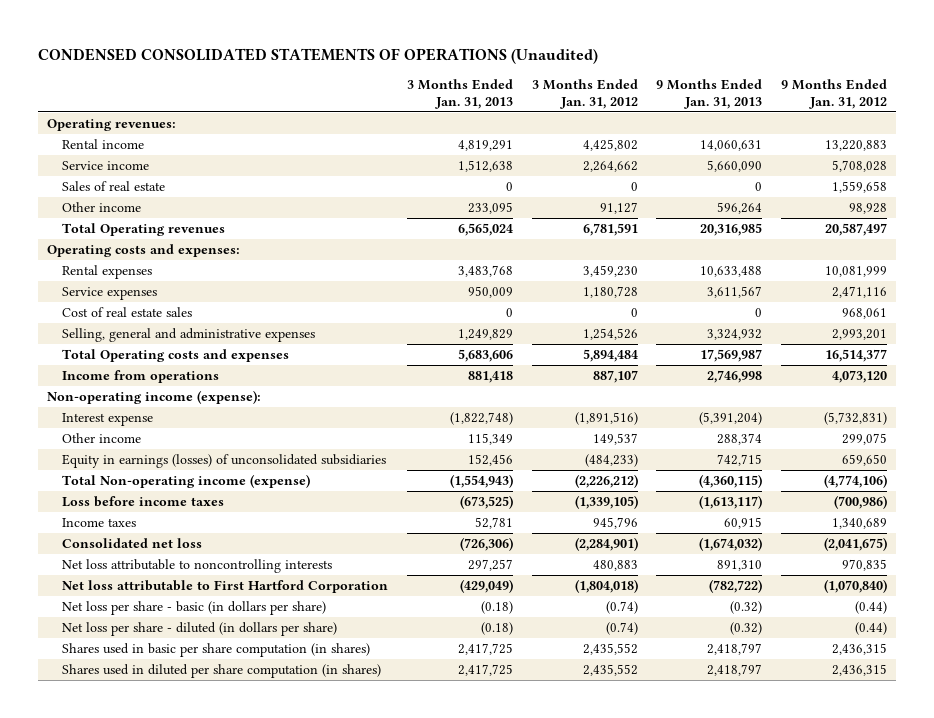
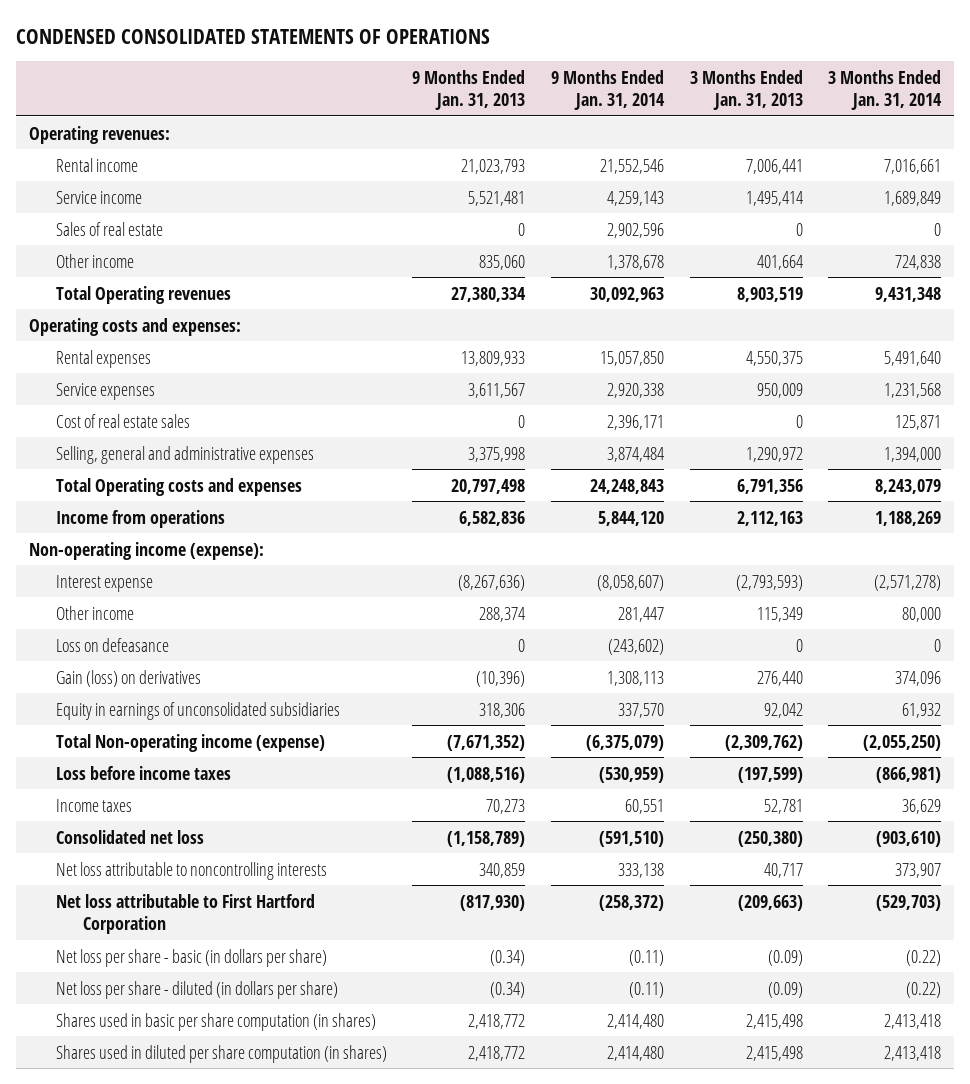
- CONDENSED CONSOLIDATED STATEMENTS OF OPERATIONS (Unaudited)
+ CONDENSED CONSOLIDATED STATEMENTS OF OPERATIONS
- | 3 Months Ended Jan. 31, 2013 | 3 Months Ended Jan. 31, 2012 | 9 Months Ended Jan. 31, 2013 | 9 Months Ended Jan. 31, 2012
+ | 9 Months Ended Jan. 31, 2013 | 9 Months Ended Jan. 31, 2014 | 3 Months Ended Jan. 31, 2013 | 3 Months Ended Jan. 31, 2014
- Rental income | 4,819,291 | 4,425,802 | 14,060,631 | 13,220,883
- Service income | 1,512,638 | 2,264,662 | 5,660,090 | 5,708,028
+ Rental income | 21,023,793 | 21,552,546 | 7,006,441 | 7,016,661
+ Service income | 5,521,481 | 4,259,143 | 1,495,414 | 1,689,849
- Other income | 233,095 | 91,127 | 596,264 | 98,928
- Total Operating revenues | 6,565,024 | 6,781,591 | 20,316,985 | 20,587,497
+ Other income | 835,060 | 1,378,678 | 401,664 | 724,838
+ Total Operating revenues | 27,380,334 | 30,092,963 | 8,903,519 | 9,431,348
- Rental expenses | 3,483,768 | 3,459,230 | 10,633,488 | 10,081,999
+ Rental expenses | 13,809,933 | 15,057,850 | 4,550,375 | 5,491,640
- Selling, general and administrative expenses | 1,249,829 | 1,254,526 | 3,324,932 | 2,993,201
- Total Operating costs and expenses | 5,683,606 | 5,894,484 | 17,569,987 | 16,514,377
- Income from operations | 881,418 | 887,107 | 2,746,998 | 4,073,120
+ Selling, general and administrative expenses | 3,375,998 | 3,874,484 | 1,290,972 | 1,394,000
+ Total Operating costs and expenses | 20,797,498 | 24,248,843 | 6,791,356 | 8,243,079
+ Income from operations | 6,582,836 | 5,844,120 | 2,112,163 | 1,188,269
- Interest expense | (1,822,748) | (1,891,516) | (5,391,204) | (5,732,831)
+ Interest expense | (8,267,636) | (8,058,607) | (2,793,593) | (2,571,278)
- Equity in earnings (losses) of unconsolidated subsidiaries | 152,456 | (484,233) | 742,715 | 659,650
- Total Non-operating income (expense) | (1,554,943) | (2,226,212) | (4,360,115) | (4,774,106)
- Loss before income taxes | (673,525) | (1,339,105) | (1,613,117) | (700,986)
- Income taxes | 52,781 | 945,796 | 60,915 | 1,340,689
- Consolidated net loss | (726,306) | (2,284,901) | (1,674,032) | (2,041,675)
- Net loss attributable to noncontrolling interests | 297,257 | 480,883 | 891,310 | 970,835
- Net loss attributable to First Hartford Corporation | (429,049) | (1,804,018) | (782,722) | (1,070,840)
- Net loss per share - basic (in dollars per share) | (0.18) | (0.74) | (0.32) | (0.44)
- Net loss per share - diluted (in dollars per share) | (0.18) | (0.74) | (0.32) | (0.44)
- Shares used in basic per share computation (in shares) | 2,417,725 | 2,435,552 | 2,418,797 | 2,436,315
- Shares used in diluted per share computation (in shares) | 2,417,725 | 2,435,552 | 2,418,797 | 2,436,315
+ Loss on defeasance | 0 | (243,602) | 0 | 0
+ Gain (loss) on derivatives | (10,396) | 1,308,113 | 276,440 | 374,096
+ Equity in earnings of unconsolidated subsidiaries | 318,306 | 337,570 | 92,042 | 61,932
+ Total Non-operating income (expense) | (7,671,352) | (6,375,079) | (2,309,762) | (2,055,250)
+ Loss before income taxes | (1,088,516) | (530,959) | (197,599) | (866,981)
+ Income taxes | 70,273 | 60,551 | 52,781 | 36,629
+ Consolidated net loss | (1,158,789) | (591,510) | (250,380) | (903,610)
+ Net loss attributable to noncontrolling interests | 340,859 | 333,138 | 40,717 | 373,907
+ Net loss attributable to First Hartford Corporation | (817,930) | (258,372) | (209,663) | (529,703)
+ Net loss per share - basic (in dollars per share) | (0.34) | (0.11) | (0.09) | (0.22)
+ Net loss per share - diluted (in dollars per share) | (0.34) | (0.11) | (0.09) | (0.22)
+ Shares used in basic per share computation (in shares) | 2,418,772 | 2,414,480 | 2,415,498 | 2,413,418
+ Shares used in diluted per share computation (in shares) | 2,418,772 | 2,414,480 | 2,415,498 | 2,413,418

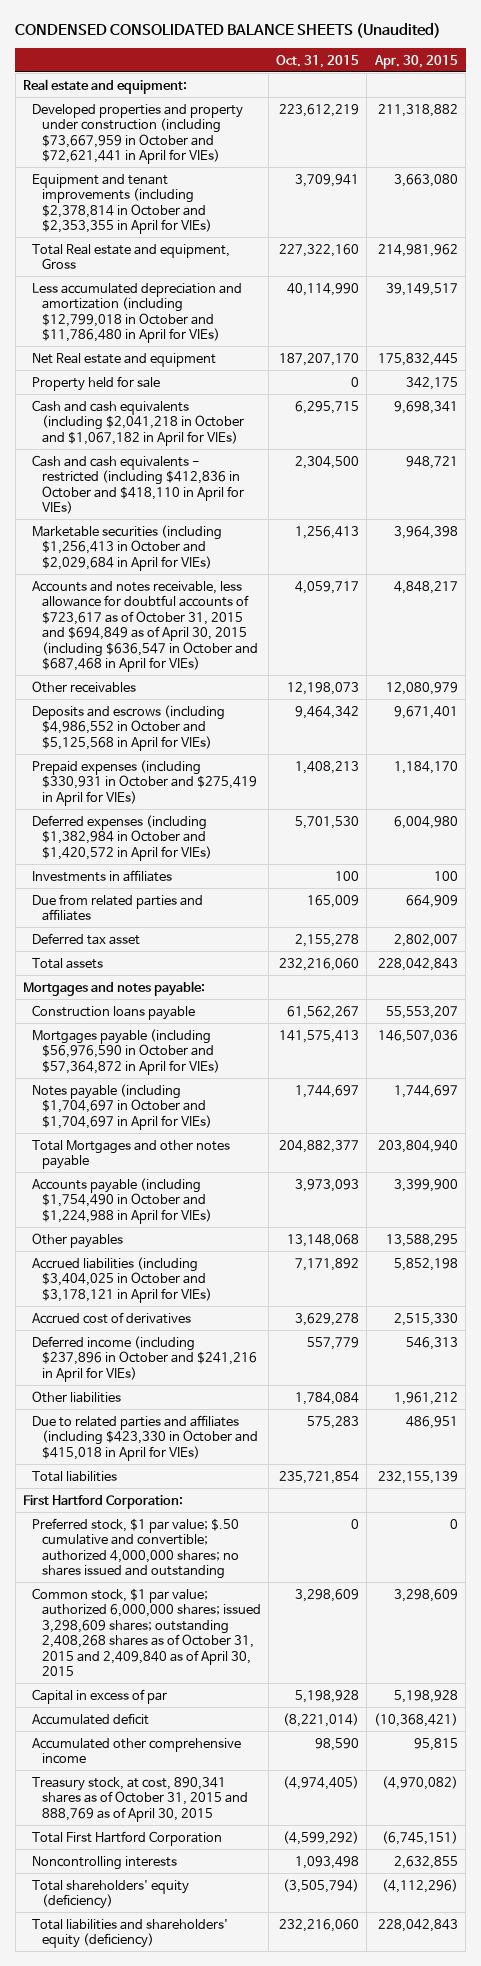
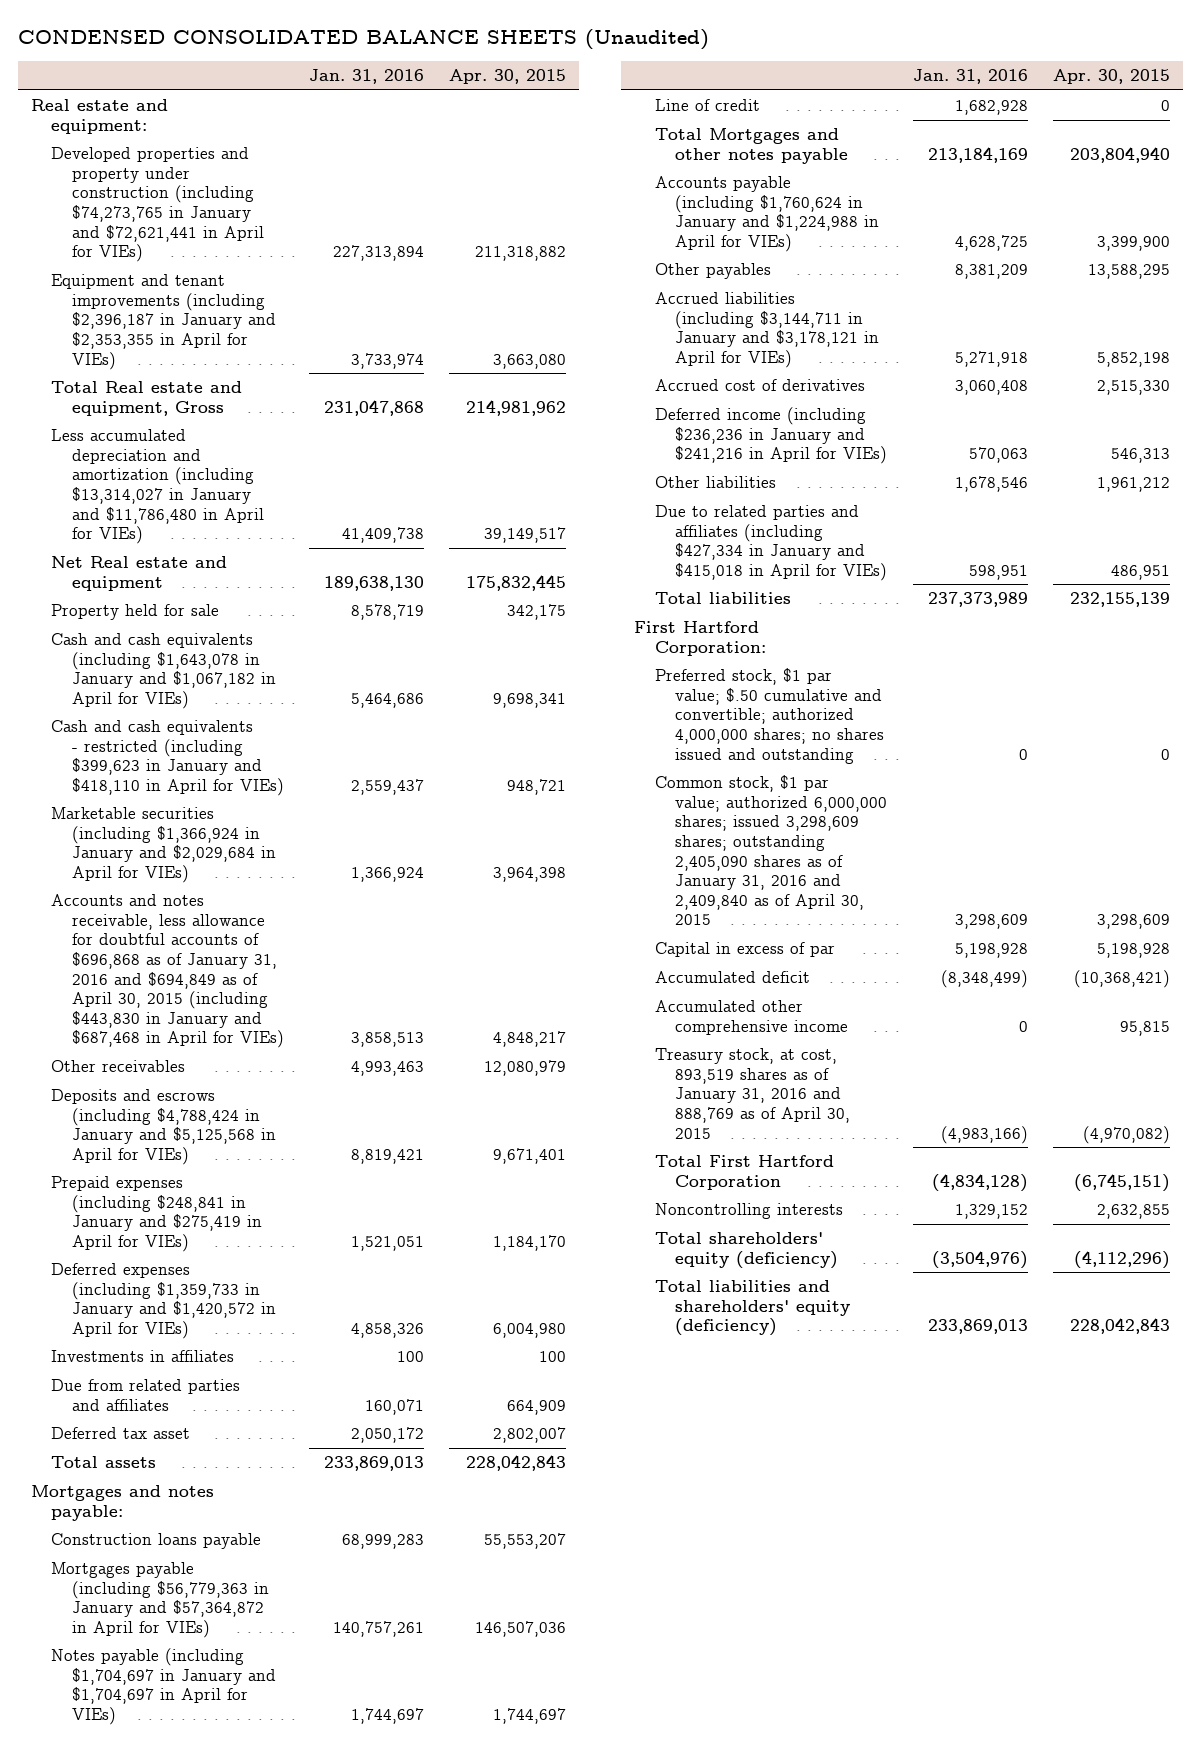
- | Oct. 31, 2015 | Apr. 30, 2015
+ | Jan. 31, 2016 | Apr. 30, 2015
- Developed properties and property under construction (including $73,667,959 in October and $72,621,441 in April for VIEs) | 223,612,219 | 211,318,882
- Equipment and tenant improvements (including $2,378,814 in October and $2,353,355 in April for VIEs) | 3,709,941 | 3,663,080
+ Developed properties and property under construction (including $74,273,765 in January and $72,621,441 in April for VIEs) | 227,313,894 | 211,318,882
+ Equipment and tenant improvements (including $2,396,187 in January and $2,353,355 in April for VIEs) | 3,733,974 | 3,663,080
- Less accumulated depreciation and amortization (including $12,799,018 in October and $11,786,480 in April for VIEs) | 40,114,990 | 39,149,517
+ Less accumulated depreciation and amortization (including $13,314,027 in January and $11,786,480 in April for VIEs) | 41,409,738 | 39,149,517
- Cash and cash equivalents (including $2,041,218 in October and $1,067,182 in April for VIEs) | 6,295,715 | 9,698,341
- Cash and cash equivalents - restricted (including $412,836 in October and $418,110 in April for VIEs) | 2,304,500 | 948,721
- Marketable securities (including $1,256,413 in October and $2,029,684 in April for VIEs) | 1,256,413 | 3,964,398
- Accounts and notes receivable, less allowance for doubtful accounts of $723,617 as of October 31, 2015 and $694,849 as of April 30, 2015 (including $636,547 in October and $687,468 in April for VIEs) | 4,059,717 | 4,848,217
+ Cash and cash equivalents (including $1,643,078 in January and $1,067,182 in April for VIEs) | 5,464,686 | 9,698,341
+ Cash and cash equivalents - restricted (including $399,623 in January and $418,110 in April for VIEs) | 2,559,437 | 948,721
+ Marketable securities (including $1,366,924 in January and $2,029,684 in April for VIEs) | 1,366,924 | 3,964,398
+ Accounts and notes receivable, less allowance for doubtful accounts of $696,868 as of January 31, 2016 and $694,849 as of April 30, 2015 (including $443,830 in January and $687,468 in April for VIEs) | 3,858,513 | 4,848,217
- Deposits and escrows (including $4,986,552 in October and $5,125,568 in April for VIEs) | 9,464,342 | 9,671,401
- Prepaid expenses (including $330,931 in October and $275,419 in April for VIEs) | 1,408,213 | 1,184,170
- Deferred expenses (including $1,382,984 in October and $1,420,572 in April for VIEs) | 5,701,530 | 6,004,980
+ Deposits and escrows (including $4,788,424 in January and $5,125,568 in April for VIEs) | 8,819,421 | 9,671,401
+ Prepaid expenses (including $248,841 in January and $275,419 in April for VIEs) | 1,521,051 | 1,184,170
+ Deferred expenses (including $1,359,733 in January and $1,420,572 in April for VIEs) | 4,858,326 | 6,004,980
- Mortgages payable (including $56,976,590 in October and $57,364,872 in April for VIEs) | 141,575,413 | 146,507,036
- Notes payable (including $1,704,697 in October and $1,704,697 in April for VIEs) | 1,744,697 | 1,744,697
+ Mortgages payable (including $56,779,363 in January and $57,364,872 in April for VIEs) | 140,757,261 | 146,507,036
+ Notes payable (including $1,704,697 in January and $1,704,697 in April for VIEs) | 1,744,697 | 1,744,697
+ Line of credit | 1,682,928 | 0
- Accounts payable (including $1,754,490 in October and $1,224,988 in April for VIEs) | 3,973,093 | 3,399,900
+ Accounts payable (including $1,760,624 in January and $1,224,988 in April for VIEs) | 4,628,725 | 3,399,900
- Accrued liabilities (including $3,404,025 in October and $3,178,121 in April for VIEs) | 7,171,892 | 5,852,198
+ Accrued liabilities (including $3,144,711 in January and $3,178,121 in April for VIEs) | 5,271,918 | 5,852,198
- Deferred income (including $237,896 in October and $241,216 in April for VIEs) | 557,779 | 546,313
+ Deferred income (including $236,236 in January and $241,216 in April for VIEs) | 570,063 | 546,313
- Due to related parties and affiliates (including $423,330 in October and $415,018 in April for VIEs) | 575,283 | 486,951
+ Due to related parties and affiliates (including $427,334 in January and $415,018 in April for VIEs) | 598,951 | 486,951
- Common stock, $1 par value; authorized 6,000,000 shares; issued 3,298,609 shares; outstanding 2,408,268 shares as of October 31, 2015 and 2,409,840 as of April 30, 2015 | 3,298,609 | 3,298,609
+ Common stock, $1 par value; authorized 6,000,000 shares; issued 3,298,609 shares; outstanding 2,405,090 shares as of January 31, 2016 and 2,409,840 as of April 30, 2015 | 3,298,609 | 3,298,609
- Treasury stock, at cost, 890,341 shares as of October 31, 2015 and 888,769 as of April 30, 2015 | (4,974,405) | (4,970,082)
+ Treasury stock, at cost, 893,519 shares as of January 31, 2016 and 888,769 as of April 30, 2015 | (4,983,166) | (4,970,082)

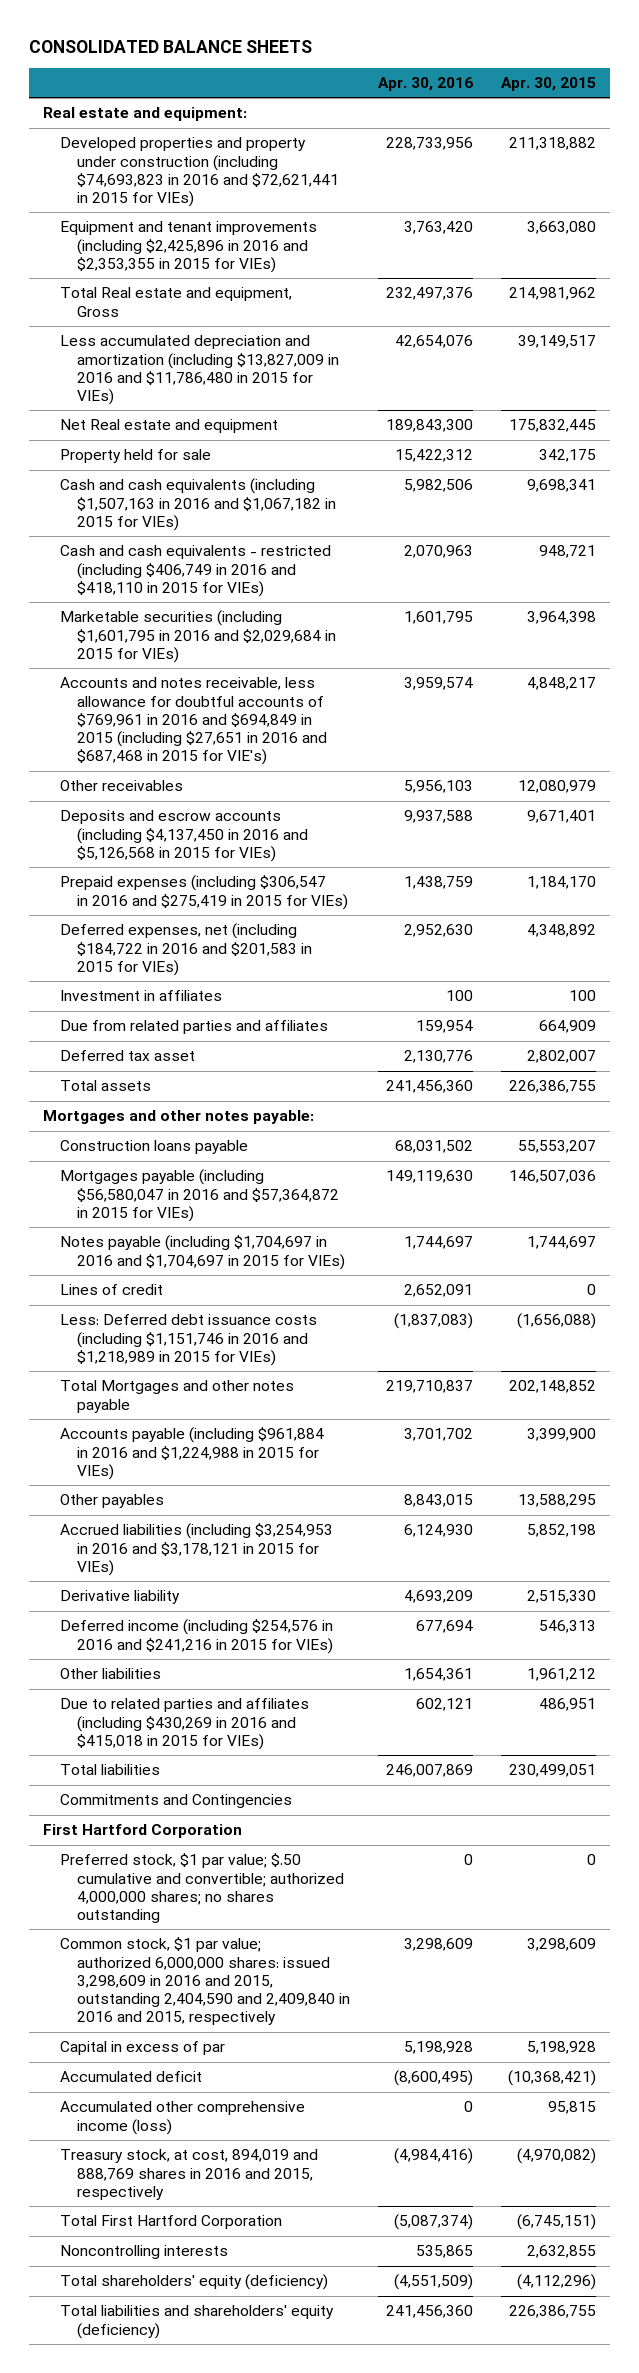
- CONDENSED CONSOLIDATED BALANCE SHEETS (Unaudited)
+ CONSOLIDATED BALANCE SHEETS
- | Jan. 31, 2016 | Apr. 30, 2015
+ | Apr. 30, 2016 | Apr. 30, 2015
- Developed properties and property under construction (including $74,273,765 in January and $72,621,441 in April for VIEs) | 227,313,894 | 211,318,882
- Equipment and tenant improvements (including $2,396,187 in January and $2,353,355 in April for VIEs) | 3,733,974 | 3,663,080
+ Developed properties and property under construction (including $74,693,823 in 2016 and $72,621,441 in 2015 for VIEs) | 228,733,956 | 211,318,882
+ Equipment and tenant improvements (including $2,425,896 in 2016 and $2,353,355 in 2015 for VIEs) | 3,763,420 | 3,663,080
- Less accumulated depreciation and amortization (including $13,314,027 in January and $11,786,480 in April for VIEs) | 41,409,738 | 39,149,517
+ Less accumulated depreciation and amortization (including $13,827,009 in 2016 and $11,786,480 in 2015 for VIEs) | 42,654,076 | 39,149,517
- Cash and cash equivalents (including $1,643,078 in January and $1,067,182 in April for VIEs) | 5,464,686 | 9,698,341
- Cash and cash equivalents - restricted (including $399,623 in January and $418,110 in April for VIEs) | 2,559,437 | 948,721
- Marketable securities (including $1,366,924 in January and $2,029,684 in April for VIEs) | 1,366,924 | 3,964,398
- Accounts and notes receivable, less allowance for doubtful accounts of $696,868 as of January 31, 2016 and $694,849 as of April 30, 2015 (including $443,830 in January and $687,468 in April for VIEs) | 3,858,513 | 4,848,217
+ Cash and cash equivalents (including $1,507,163 in 2016 and $1,067,182 in 2015 for VIEs) | 5,982,506 | 9,698,341
+ Cash and cash equivalents - restricted (including $406,749 in 2016 and $418,110 in 2015 for VIEs) | 2,070,963 | 948,721
+ Marketable securities (including $1,601,795 in 2016 and $2,029,684 in 2015 for VIEs) | 1,601,795 | 3,964,398
+ Accounts and notes receivable, less allowance for doubtful accounts of $769,961 in 2016 and $694,849 in 2015 (including $27,651 in 2016 and $687,468 in 2015 for VIE's) | 3,959,574 | 4,848,217
- Deposits and escrows (including $4,788,424 in January and $5,125,568 in April for VIEs) | 8,819,421 | 9,671,401
- Prepaid expenses (including $248,841 in January and $275,419 in April for VIEs) | 1,521,051 | 1,184,170
- Deferred expenses (including $1,359,733 in January and $1,420,572 in April for VIEs) | 4,858,326 | 6,004,980
- Investments in affiliates | 100 | 100
+ Deposits and escrow accounts (including $4,137,450 in 2016 and $5,126,568 in 2015 for VIEs) | 9,937,588 | 9,671,401
+ Prepaid expenses (including $306,547 in 2016 and $275,419 in 2015 for VIEs) | 1,438,759 | 1,184,170
+ Deferred expenses, net (including $184,722 in 2016 and $201,583 in 2015 for VIEs) | 2,952,630 | 4,348,892
+ Investment in affiliates | 100 | 100
- Total assets | 233,869,013 | 228,042,843
- Mortgages and notes payable:
+ Total assets | 241,456,360 | 226,386,755
+ Mortgages and other notes payable:
- Mortgages payable (including $56,779,363 in January and $57,364,872 in April for VIEs) | 140,757,261 | 146,507,036
- Notes payable (including $1,704,697 in January and $1,704,697 in April for VIEs) | 1,744,697 | 1,744,697
- Line of credit | 1,682,928 | 0
- Total Mortgages and other notes payable | 213,184,169 | 203,804,940
- Accounts payable (including $1,760,624 in January and $1,224,988 in April for VIEs) | 4,628,725 | 3,399,900
+ Mortgages payable (including $56,580,047 in 2016 and $57,364,872 in 2015 for VIEs) | 149,119,630 | 146,507,036
+ Notes payable (including $1,704,697 in 2016 and $1,704,697 in 2015 for VIEs) | 1,744,697 | 1,744,697
+ Lines of credit | 2,652,091 | 0
+ Less: Deferred debt issuance costs (including $1,151,746 in 2016 and $1,218,989 in 2015 for VIEs) | (1,837,083) | (1,656,088)
+ Total Mortgages and other notes payable | 219,710,837 | 202,148,852
+ Accounts payable (including $961,884 in 2016 and $1,224,988 in 2015 for VIEs) | 3,701,702 | 3,399,900
- Accrued liabilities (including $3,144,711 in January and $3,178,121 in April for VIEs) | 5,271,918 | 5,852,198
- Accrued cost of derivatives | 3,060,408 | 2,515,330
- Deferred income (including $236,236 in January and $241,216 in April for VIEs) | 570,063 | 546,313
+ Accrued liabilities (including $3,254,953 in 2016 and $3,178,121 in 2015 for VIEs) | 6,124,930 | 5,852,198
+ Derivative liability | 4,693,209 | 2,515,330
+ Deferred income (including $254,576 in 2016 and $241,216 in 2015 for VIEs) | 677,694 | 546,313
- Due to related parties and affiliates (including $427,334 in January and $415,018 in April for VIEs) | 598,951 | 486,951
- Total liabilities | 237,373,989 | 232,155,139
- First Hartford Corporation:
- Preferred stock, $1 par value; $.50 cumulative and convertible; authorized 4,000,000 shares; no shares issued and outstanding | 0 | 0
- Common stock, $1 par value; authorized 6,000,000 shares; issued 3,298,609 shares; outstanding 2,405,090 shares as of January 31, 2016 and 2,409,840 as of April 30, 2015 | 3,298,609 | 3,298,609
+ Due to related parties and affiliates (including $430,269 in 2016 and $415,018 in 2015 for VIEs) | 602,121 | 486,951
+ Total liabilities | 246,007,869 | 230,499,051
+ Commitments and Contingencies
+ First Hartford Corporation
+ Preferred stock, $1 par value; $.50 cumulative and convertible; authorized 4,000,000 shares; no shares outstanding | 0 | 0
+ Common stock, $1 par value; authorized 6,000,000 shares: issued 3,298,609 in 2016 and 2015, outstanding 2,404,590 and 2,409,840 in 2016 and 2015, respectively | 3,298,609 | 3,298,609
- Accumulated other comprehensive income | 0 | 95,815
- Treasury stock, at cost, 893,519 shares as of January 31, 2016 and 888,769 as of April 30, 2015 | (4,983,166) | (4,970,082)
+ Accumulated other comprehensive income (loss) | 0 | 95,815
+ Treasury stock, at cost, 894,019 and 888,769 shares in 2016 and 2015, respectively | (4,984,416) | (4,970,082)
- Total liabilities and shareholders' equity (deficiency) | 233,869,013 | 228,042,843
+ Total liabilities and shareholders' equity (deficiency) | 241,456,360 | 226,386,755

